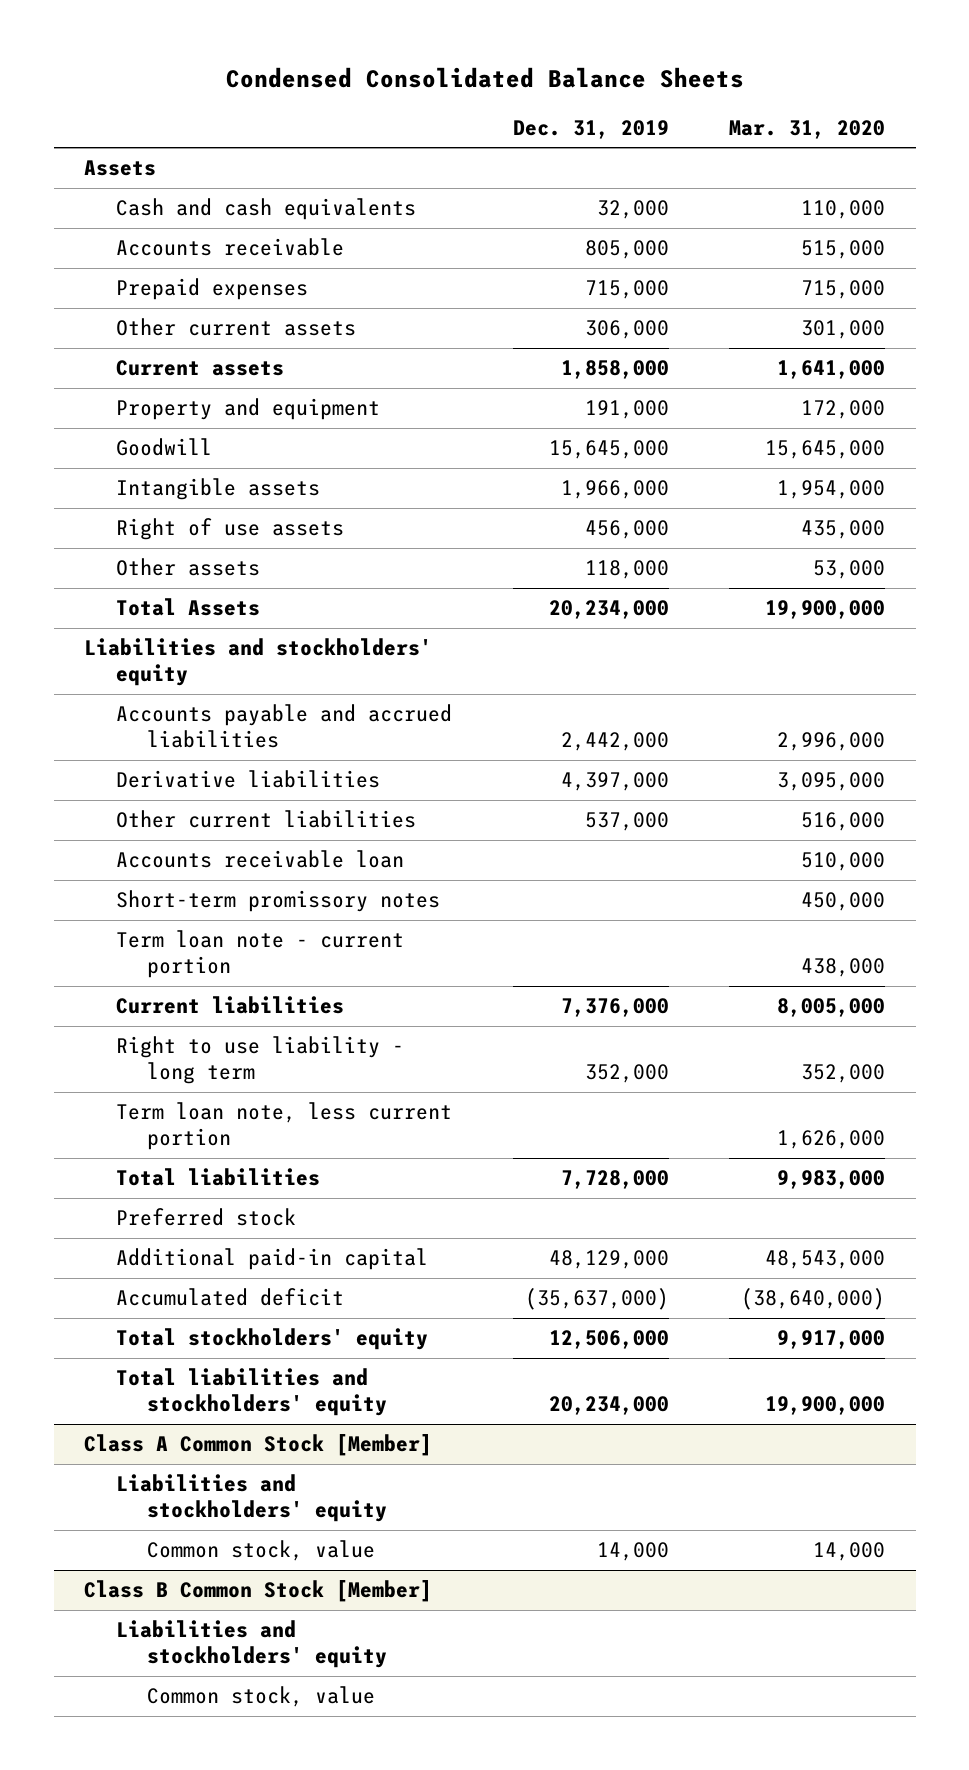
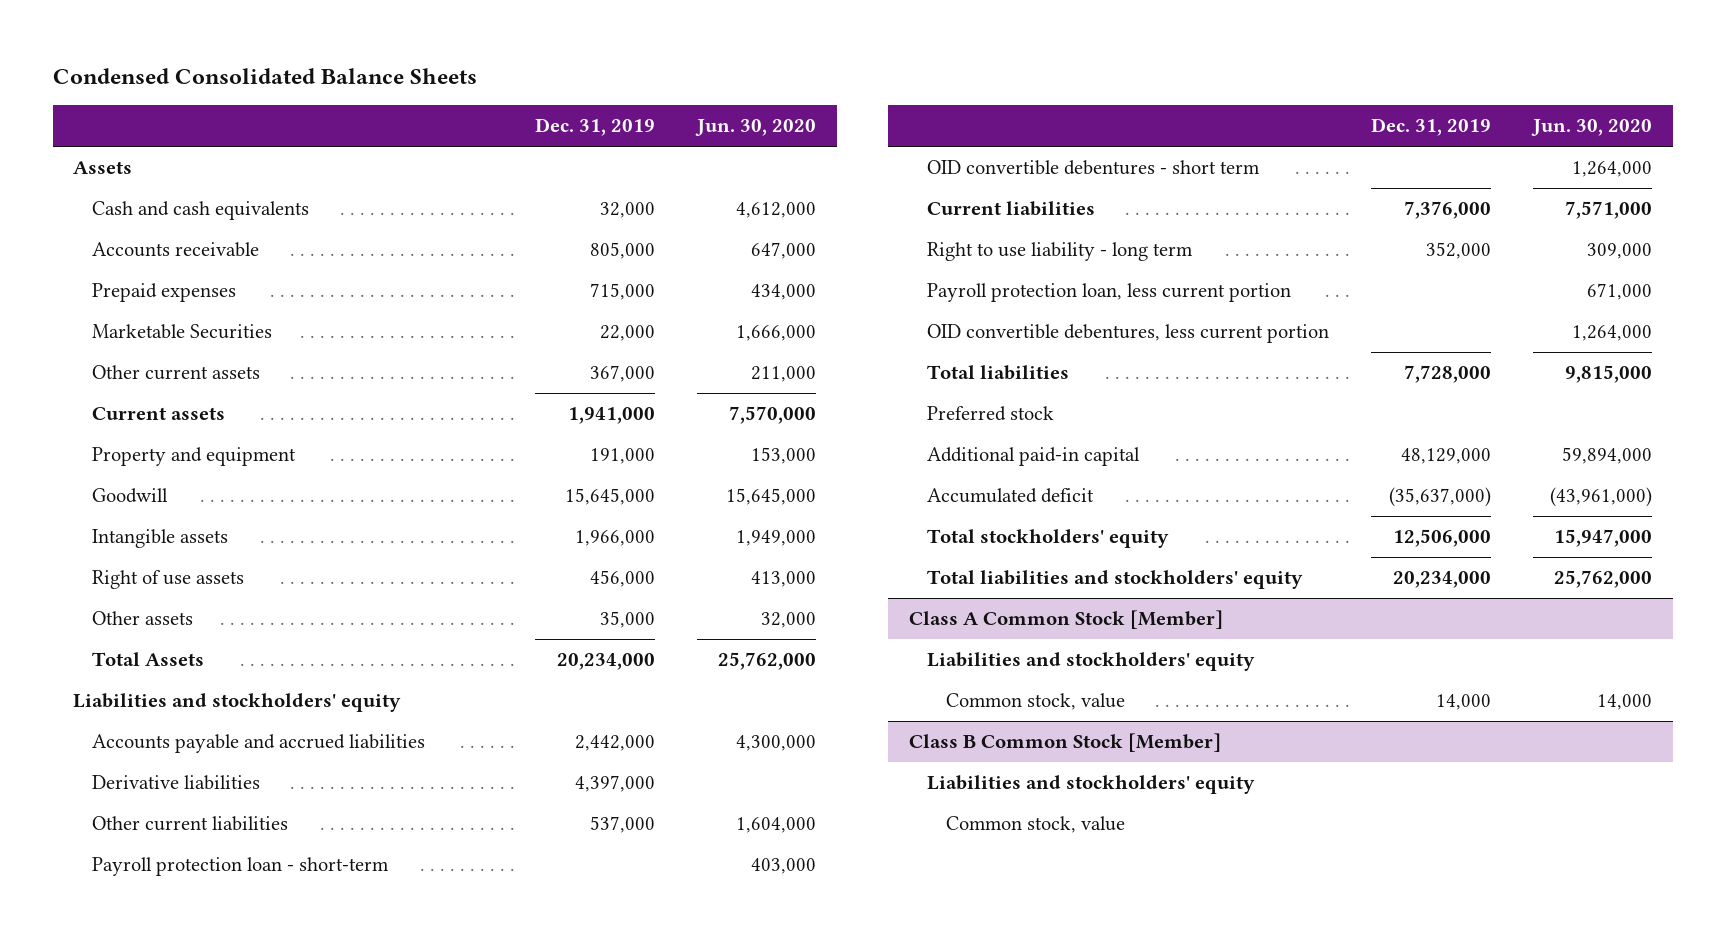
- | Dec. 31, 2019 | Mar. 31, 2020
+ | Dec. 31, 2019 | Jun. 30, 2020
- Other current assets | 306,000 | 301,000
- Current assets | 1,858,000 | 1,641,000
+ Marketable Securities | 22,000 | 1,666,000
+ Other current assets | 367,000 | 211,000
+ Current assets | 1,941,000 | 7,570,000
- Other assets | 118,000 | 53,000
+ Other assets | 35,000 | 32,000
- Accounts receivable loan | | 510,000
- Short-term promissory notes | | 450,000
- Term loan note - current portion | | 438,000
+ Payroll protection loan - short-term | | 403,000
+ OID convertible debentures - short term | | 1,264,000
- Term loan note, less current portion | | 1,626,000
+ Payroll protection loan, less current portion | | 671,000
+ OID convertible debentures, less current portion | | 1,264,000

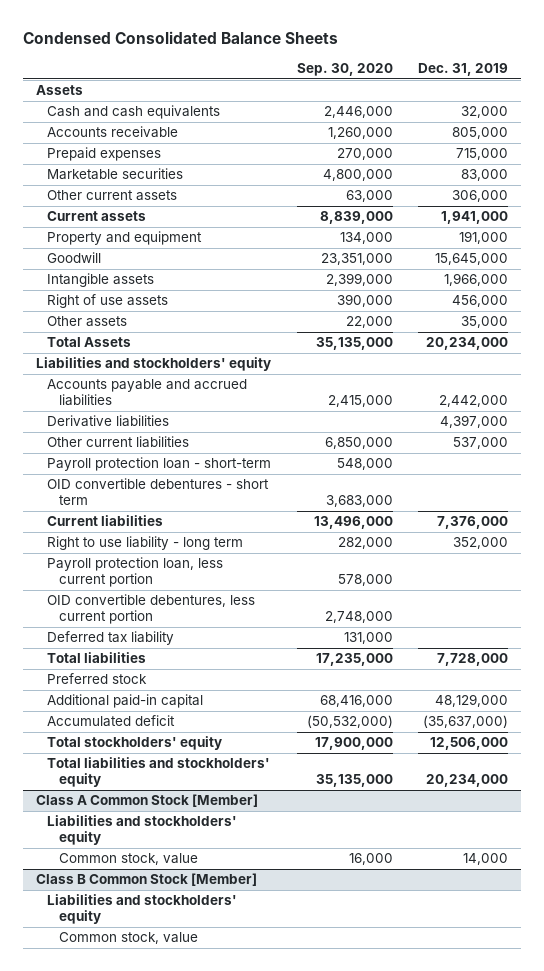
- | Dec. 31, 2019 | Jun. 30, 2020
+ | Sep. 30, 2020 | Dec. 31, 2019
- Marketable Securities | 22,000 | 1,666,000
- Other current assets | 367,000 | 211,000
+ Marketable securities | 4,800,000 | 83,000
+ Other current assets | 63,000 | 306,000
+ Deferred tax liability | 131,000 |

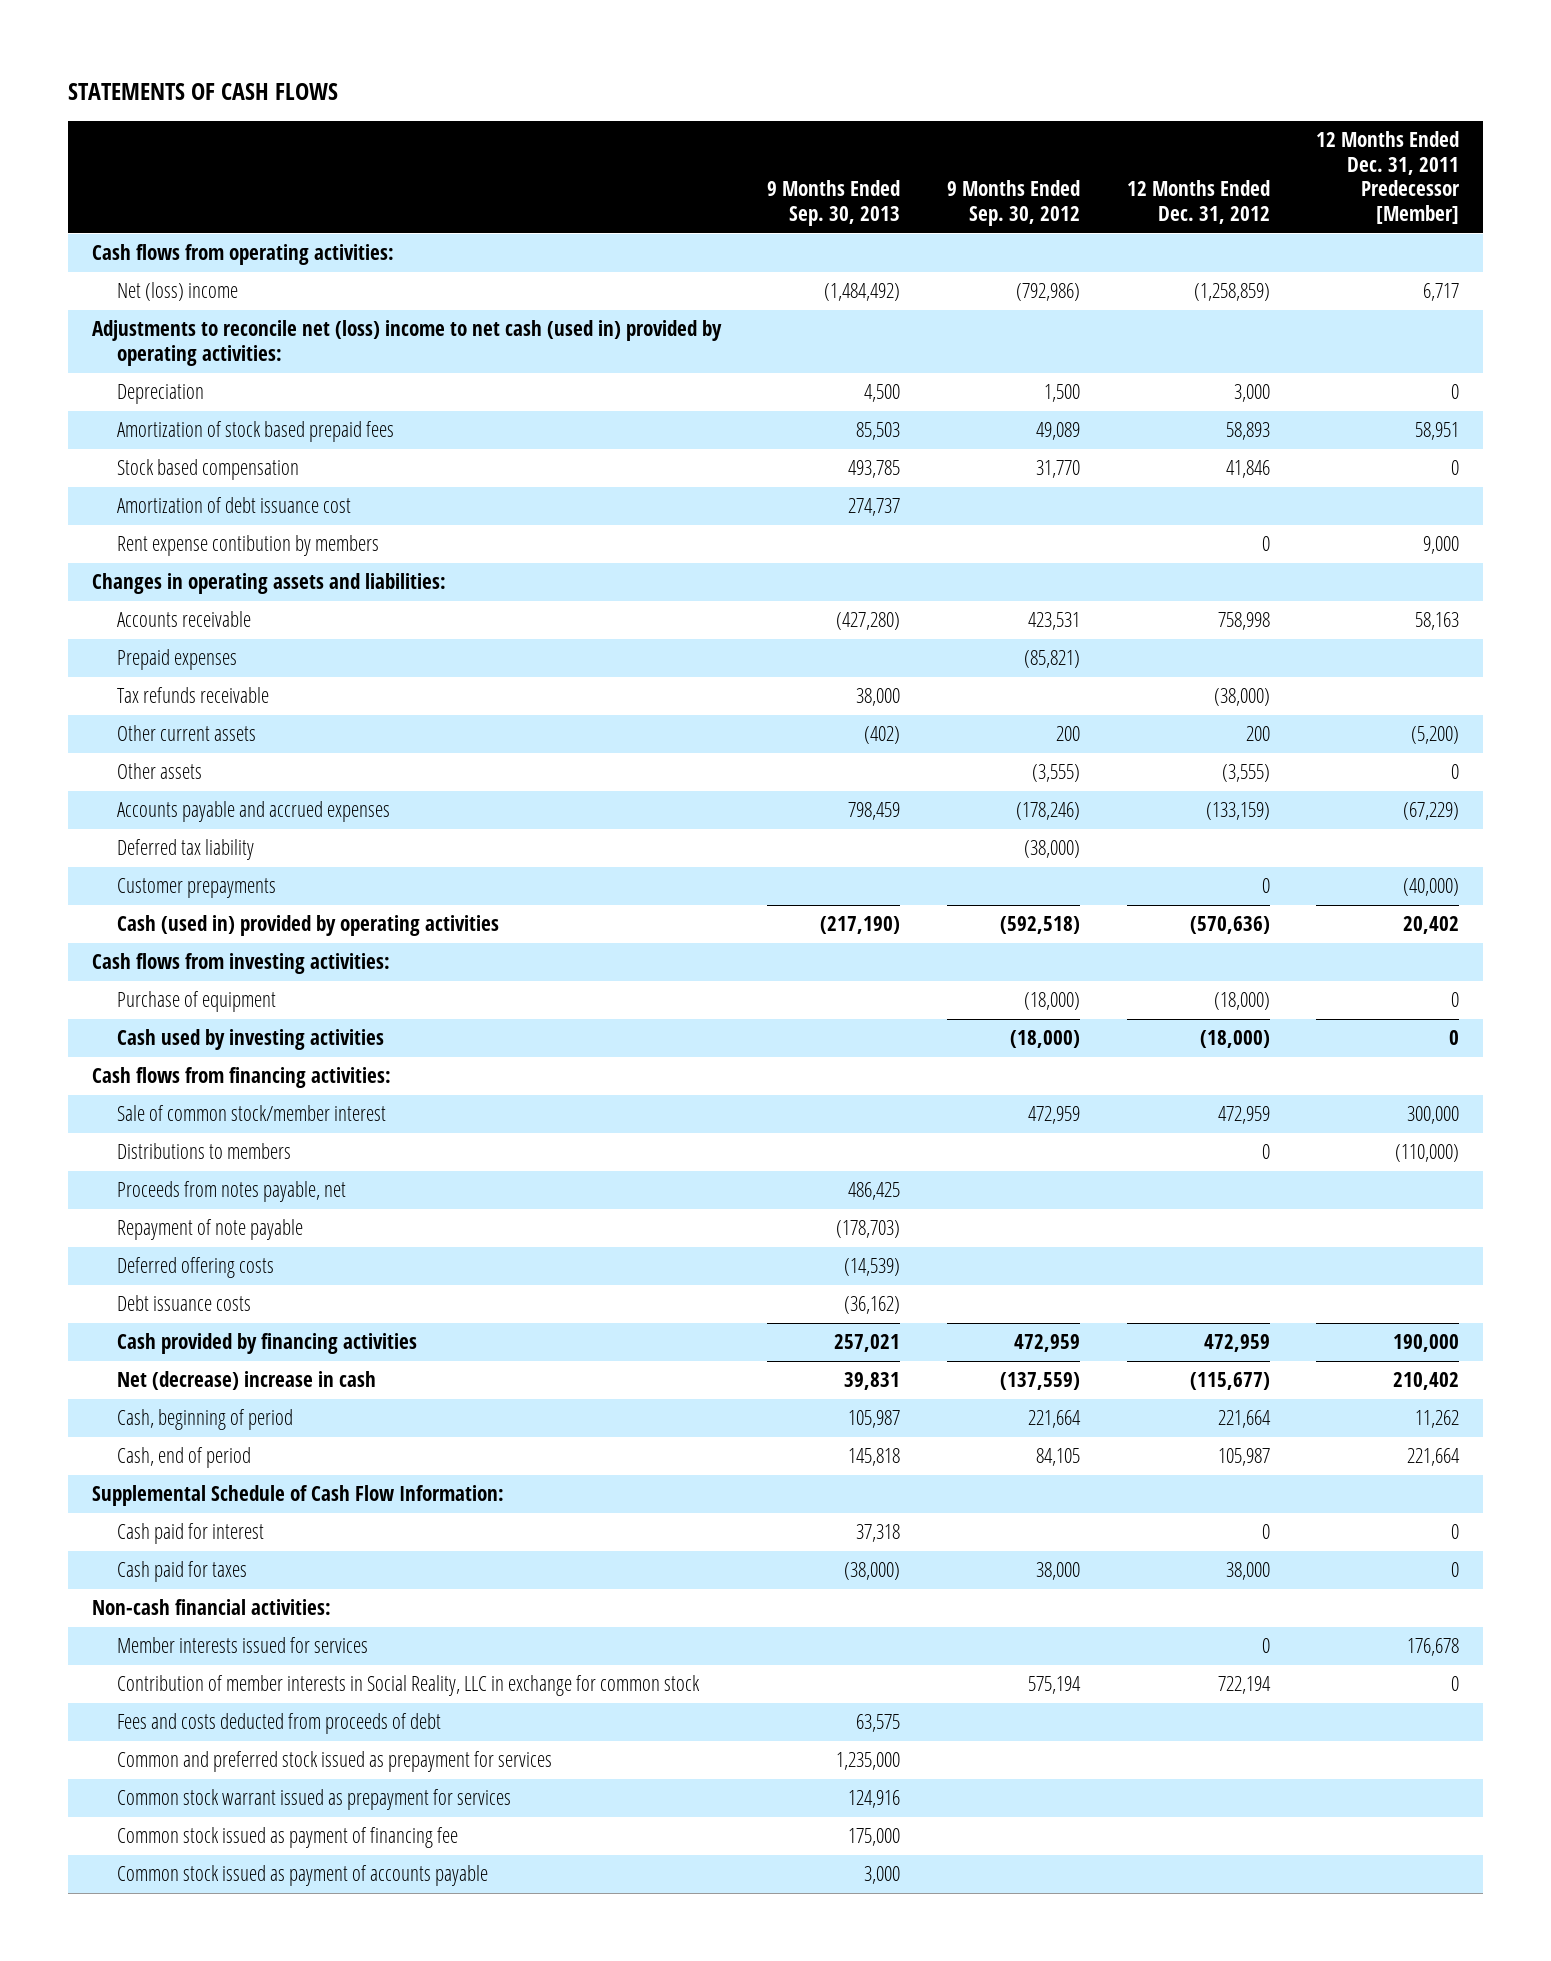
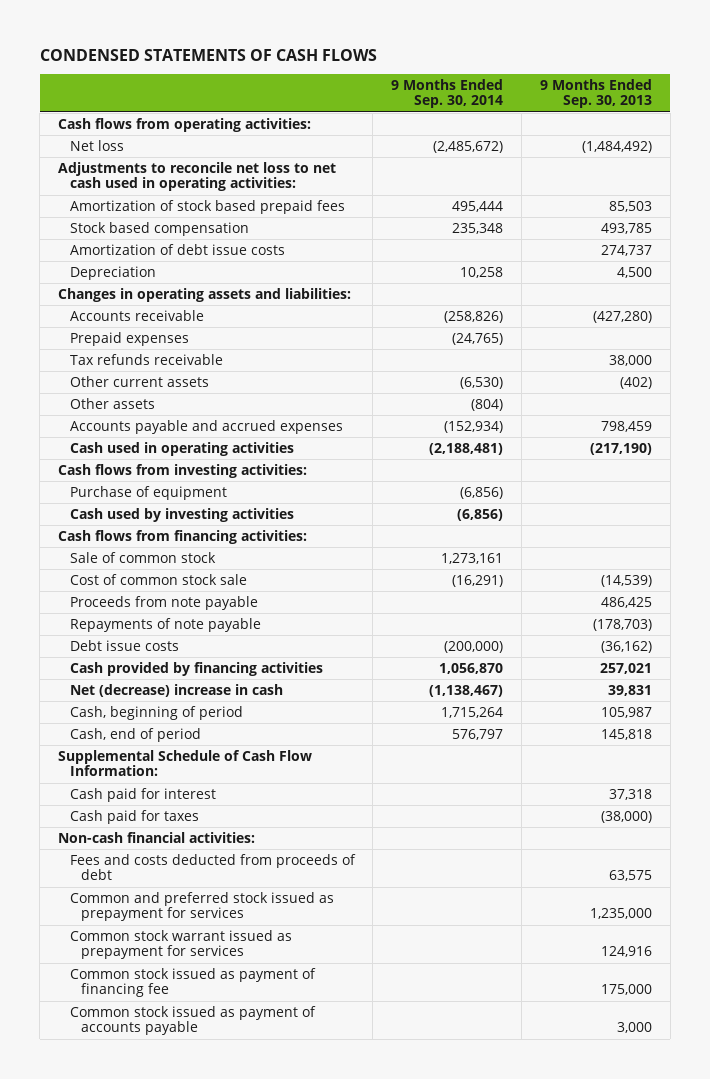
- STATEMENTS OF CASH FLOWS
+ CONDENSED STATEMENTS OF CASH FLOWS
- | 9 Months Ended Sep. 30, 2013 | 9 Months Ended Sep. 30, 2012 | 12 Months Ended Dec. 31, 2012 | 12 Months Ended Dec. 31, 2011 Predecessor [Member]
+ | 9 Months Ended Sep. 30, 2014 | 9 Months Ended Sep. 30, 2013
- Net (loss) income | (1,484,492) | (792,986) | (1,258,859) | 6,717
- Adjustments to reconcile net (loss) income to net cash (used in) provided by operating activities:
+ Net loss | (2,485,672) | (1,484,492)
+ Adjustments to reconcile net loss to net cash used in operating activities:
- Amortization of debt issuance cost | 274,737 | | |
- Rent expense contibution by members | | | 0 | 9,000
+ Amortization of debt issue costs | | 274,737
moved down: Depreciation | 10,258 | 4,500
- Deferred tax liability | | (38,000) | |
- Customer prepayments | | | 0 | (40,000)
- Cash (used in) provided by operating activities | (217,190) | (592,518) | (570,636) | 20,402
+ Cash used in operating activities | (2,188,481) | (217,190)
- Sale of common stock/member interest | | 472,959 | 472,959 | 300,000
- Distributions to members | | | 0 | (110,000)
- Proceeds from notes payable, net | 486,425 | | |
- Repayment of note payable | (178,703) | | |
- Deferred offering costs | (14,539) | | |
- Debt issuance costs | (36,162) | | |
+ Sale of common stock | 1,273,161 |
+ Cost of common stock sale | (16,291) | (14,539)
+ Proceeds from note payable | | 486,425
+ Repayments of note payable | | (178,703)
+ Debt issue costs | (200,000) | (36,162)
- Member interests issued for services | | | 0 | 176,678
- Contribution of member interests in Social Reality, LLC in exchange for common stock | | 575,194 | 722,194 | 0

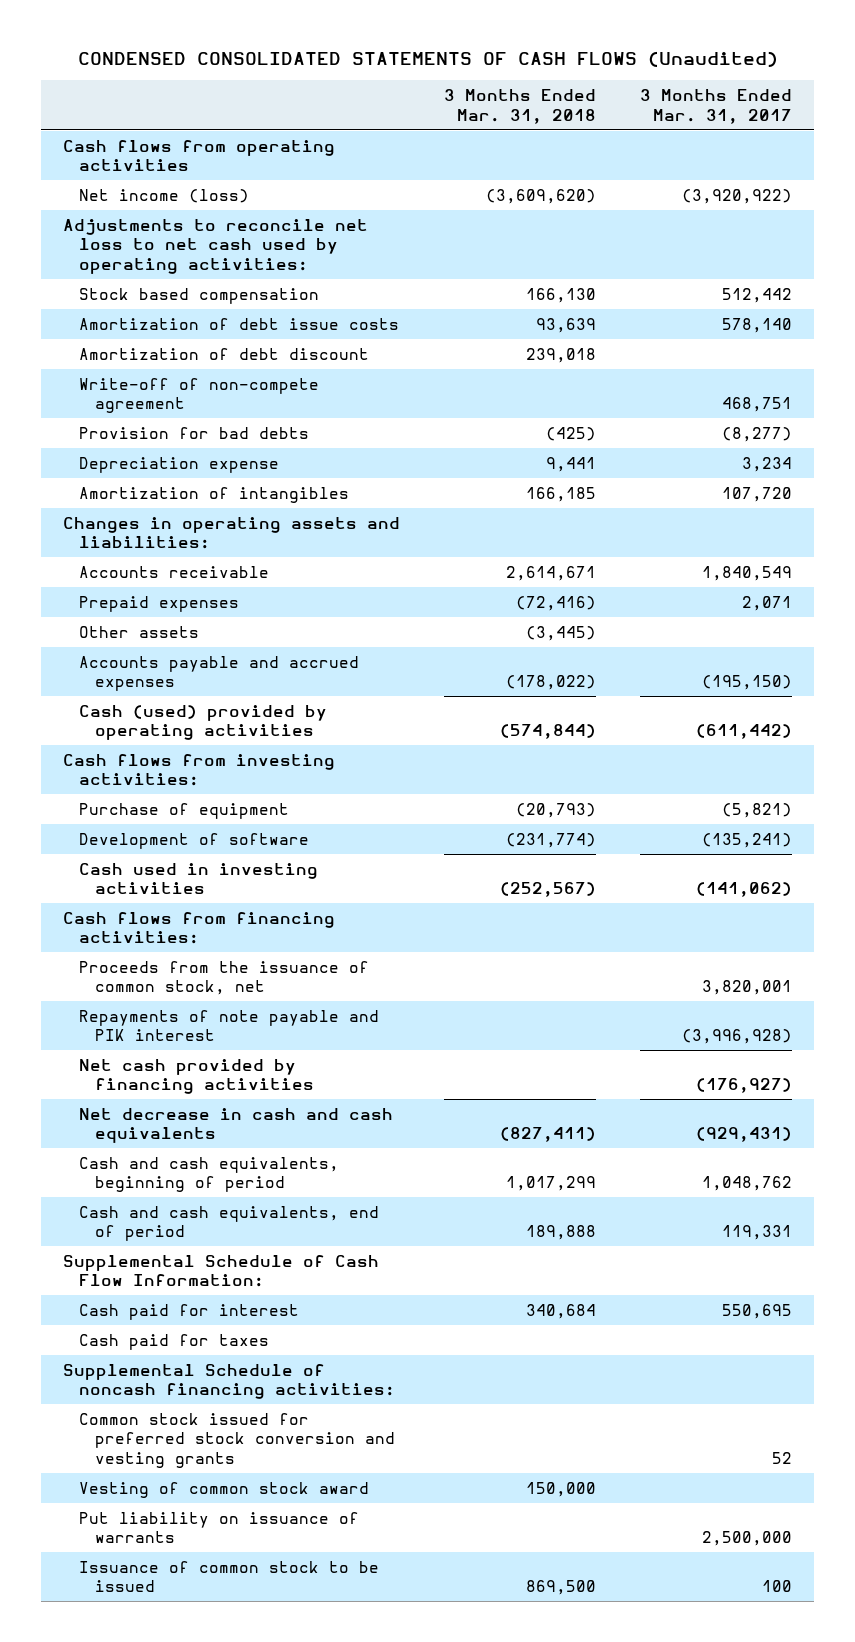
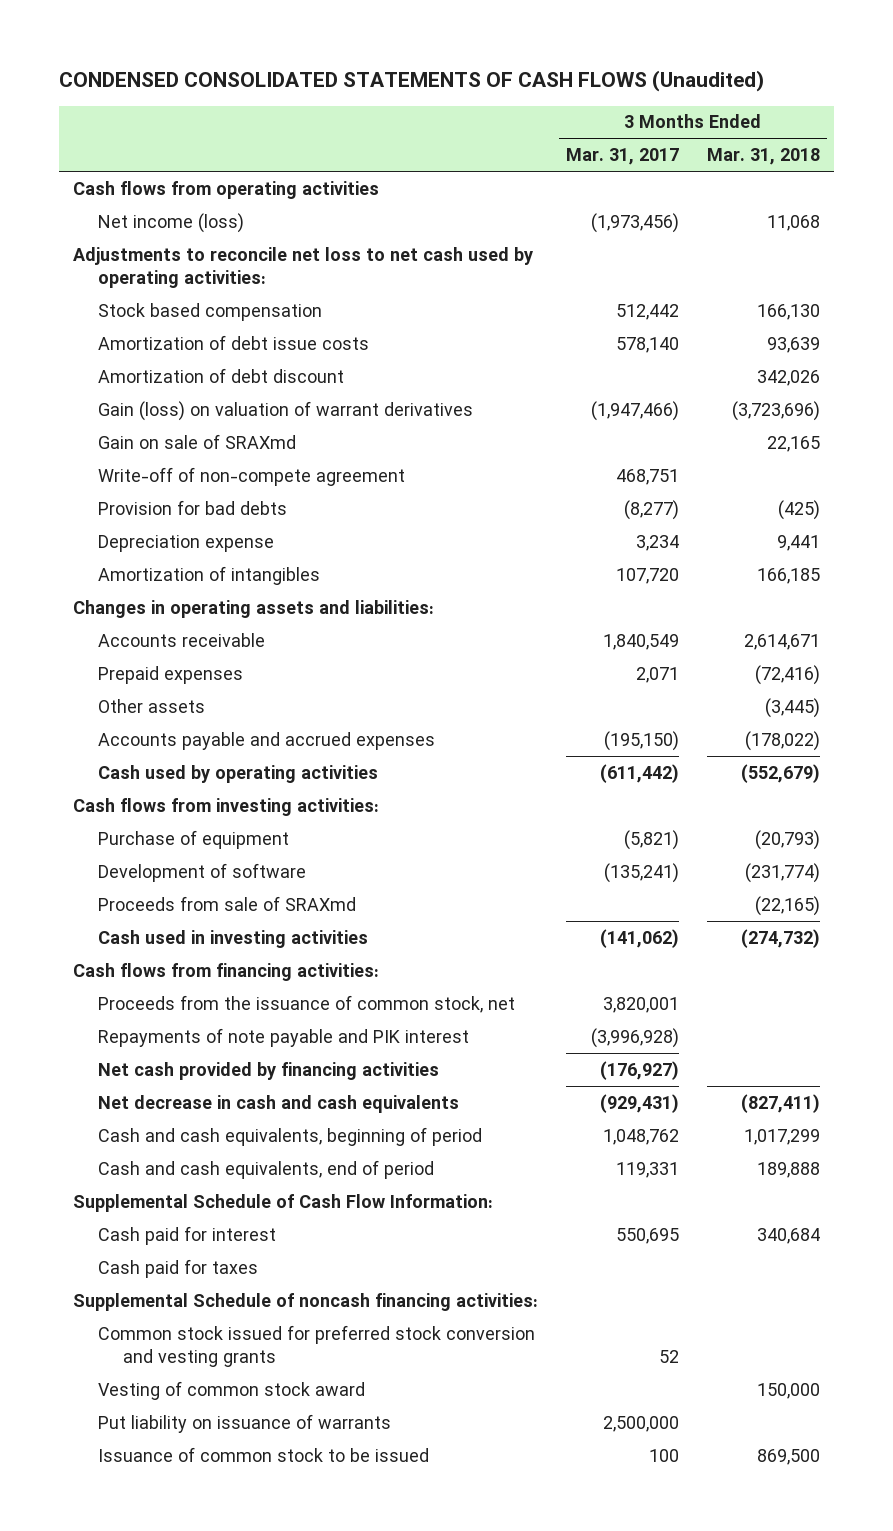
- | 3 Months Ended Mar. 31, 2018 | 3 Months Ended Mar. 31, 2017
+ | 3 Months Ended Mar. 31, 2017 | 3 Months Ended Mar. 31, 2018
- Net income (loss) | (3,609,620) | (3,920,922)
+ Net income (loss) | (1,973,456) | 11,068
- Amortization of debt discount | 239,018 |
+ Amortization of debt discount | | 342,026
+ Gain (loss) on valuation of warrant derivatives | (1,947,466) | (3,723,696)
+ Gain on sale of SRAXmd | | 22,165
- Cash (used) provided by operating activities | (574,844) | (611,442)
+ Cash used by operating activities | (611,442) | (552,679)
- Cash used in investing activities | (252,567) | (141,062)
+ Proceeds from sale of SRAXmd | | (22,165)
+ Cash used in investing activities | (141,062) | (274,732)

